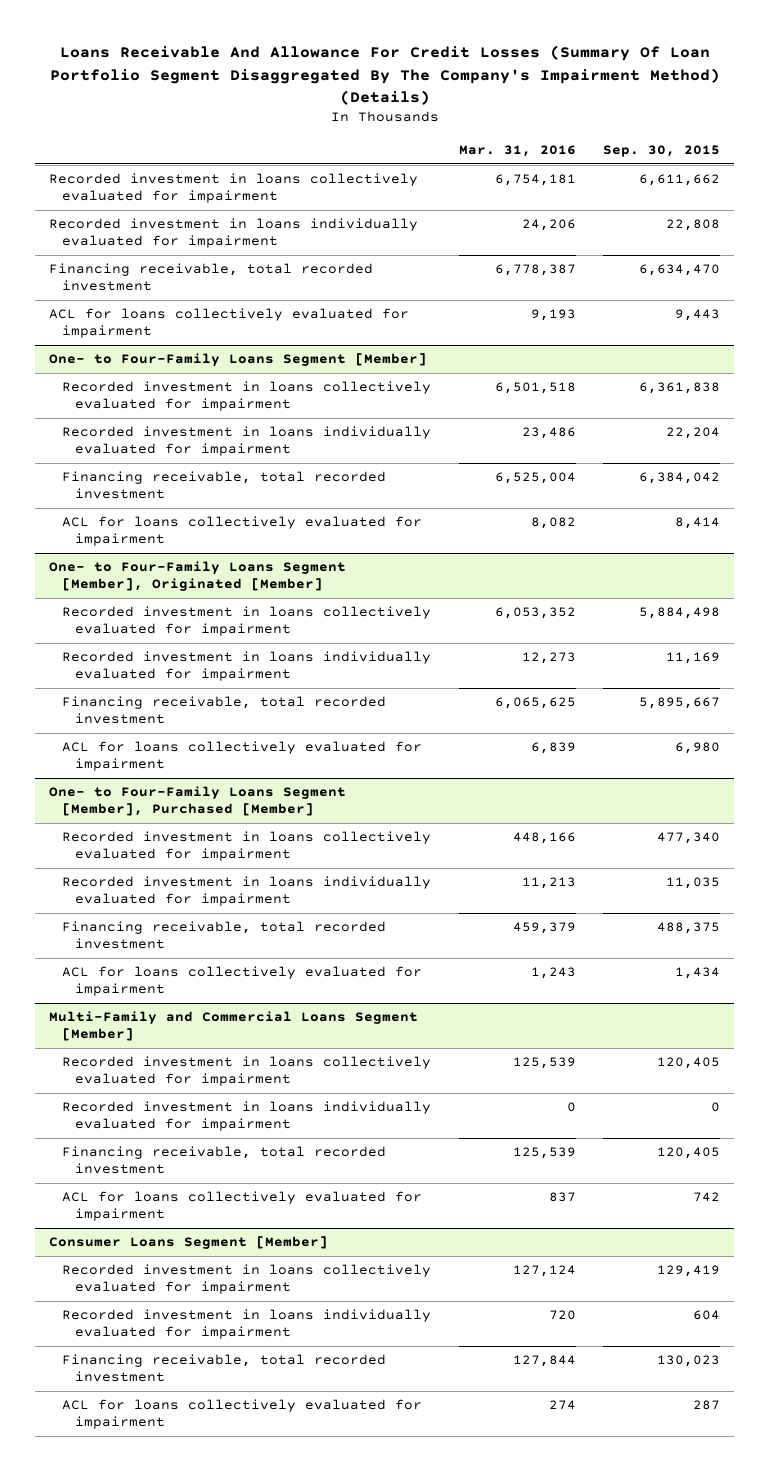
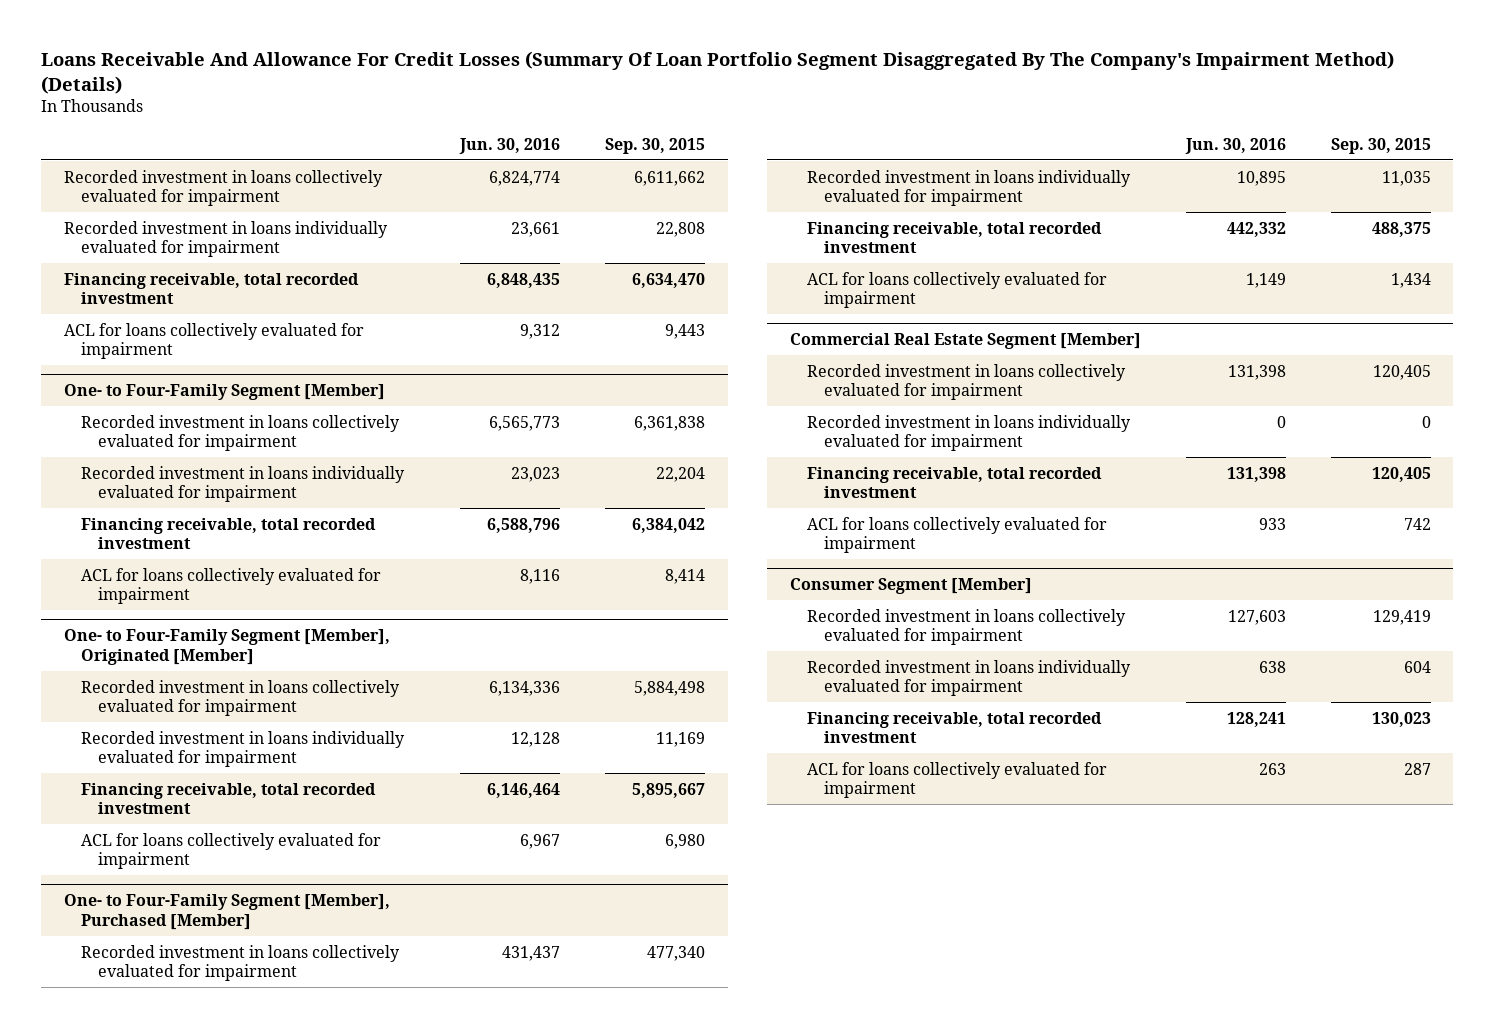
- | Mar. 31, 2016 | Sep. 30, 2015
+ | Jun. 30, 2016 | Sep. 30, 2015
- One- to Four-Family Loans Segment [Member]
+ One- to Four-Family Segment [Member]
- One- to Four-Family Loans Segment [Member], Originated [Member]
+ One- to Four-Family Segment [Member], Originated [Member]
- One- to Four-Family Loans Segment [Member], Purchased [Member]
+ One- to Four-Family Segment [Member], Purchased [Member]
- Multi-Family and Commercial Loans Segment [Member]
+ Commercial Real Estate Segment [Member]
- Consumer Loans Segment [Member]
+ Consumer Segment [Member]

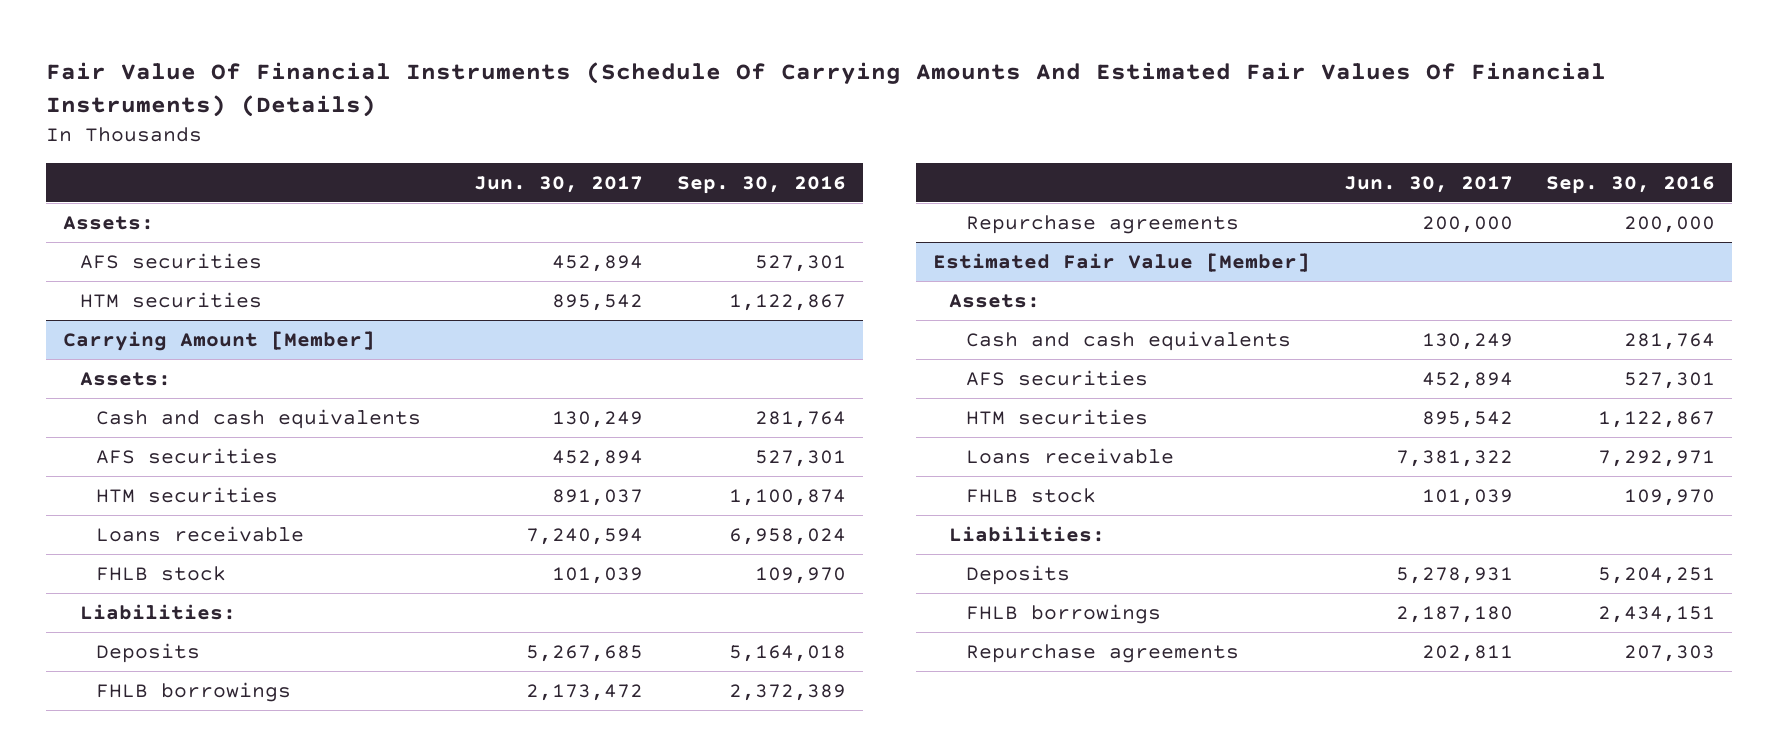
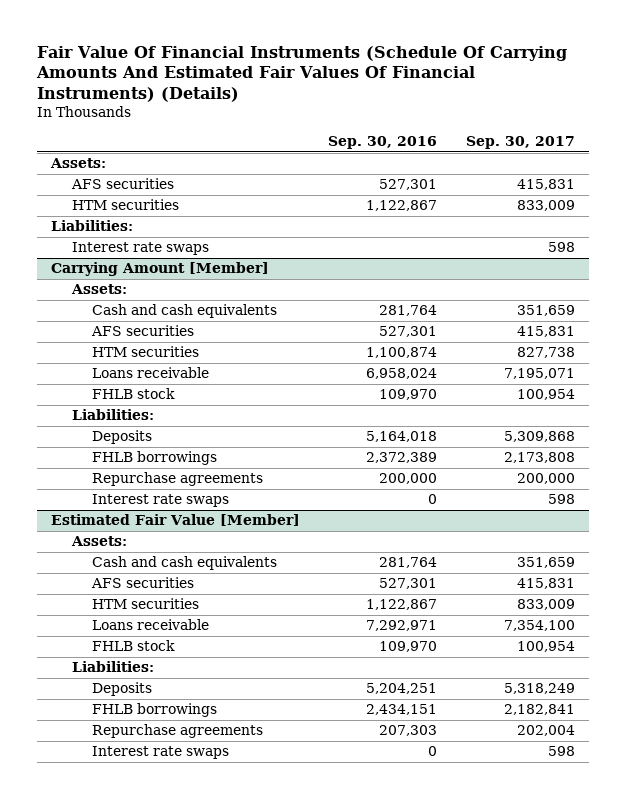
- | Jun. 30, 2017 | Sep. 30, 2016
+ | Sep. 30, 2016 | Sep. 30, 2017
+ Liabilities:
+ Interest rate swaps | | 598
@ Carrying Amount [Member]
+ Interest rate swaps | 0 | 598
@ Estimated Fair Value [Member]
+ Interest rate swaps | 0 | 598

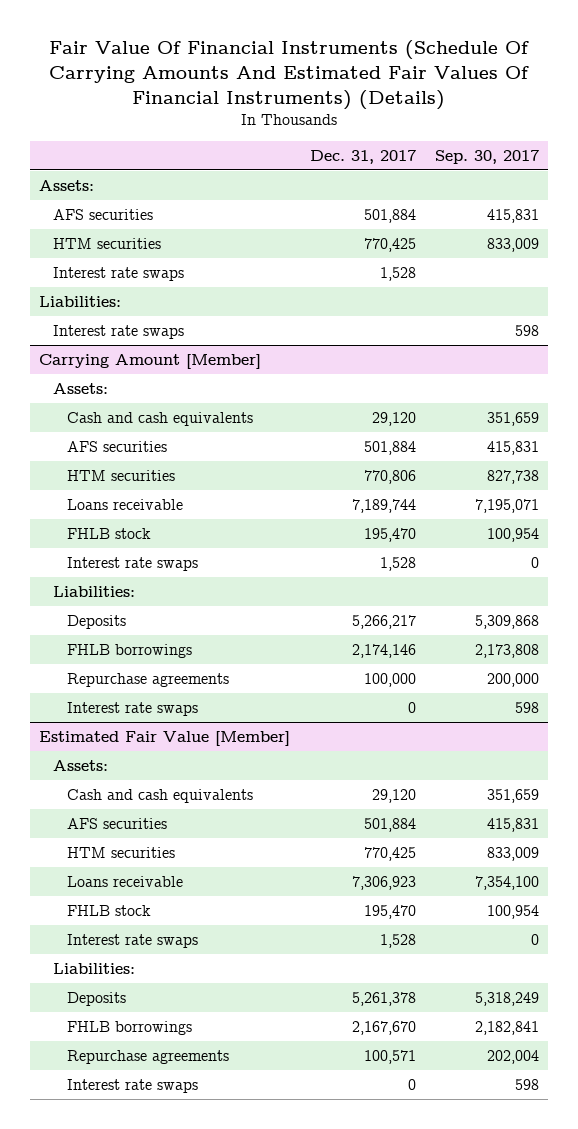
- | Sep. 30, 2016 | Sep. 30, 2017
+ | Dec. 31, 2017 | Sep. 30, 2017
+ Interest rate swaps | 1,528 |
@ Carrying Amount [Member]
+ Interest rate swaps | 1,528 | 0
@ Estimated Fair Value [Member]
+ Interest rate swaps | 1,528 | 0

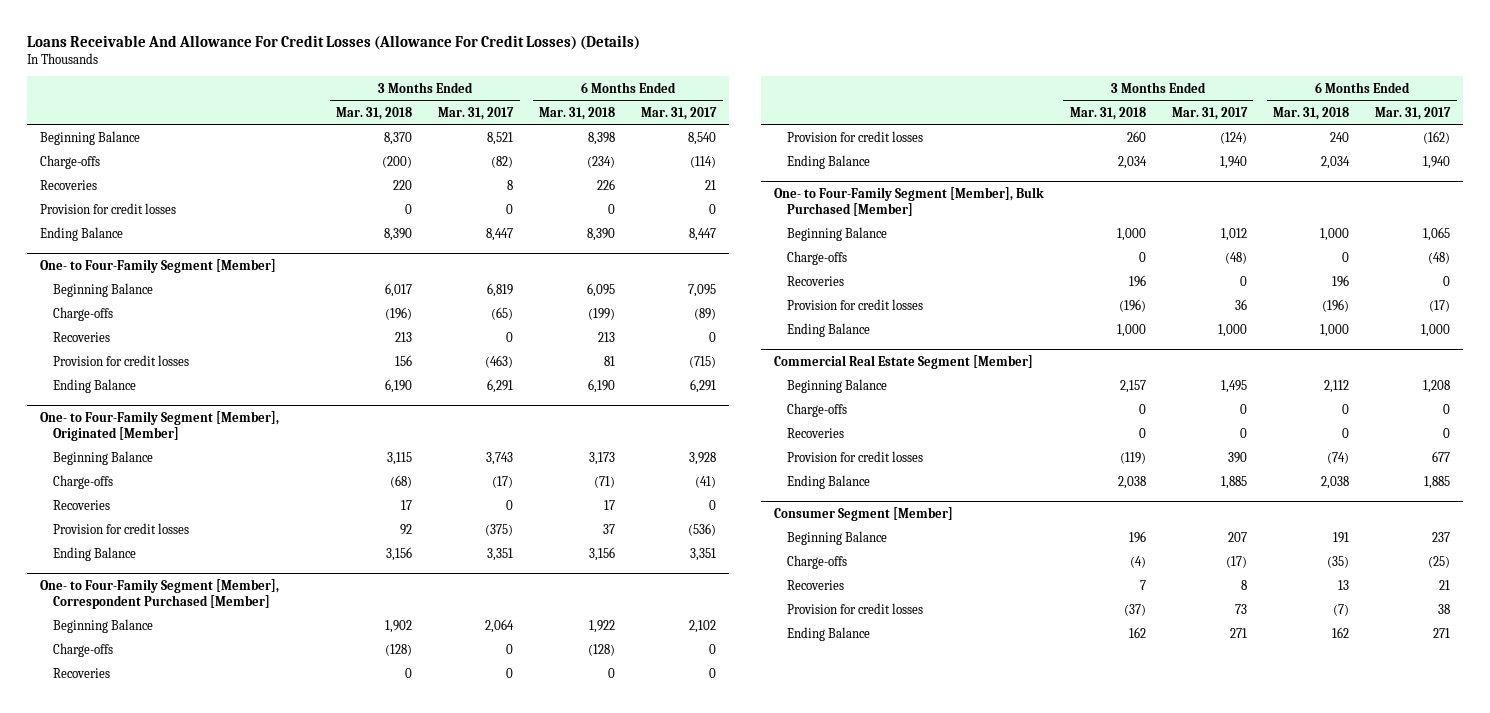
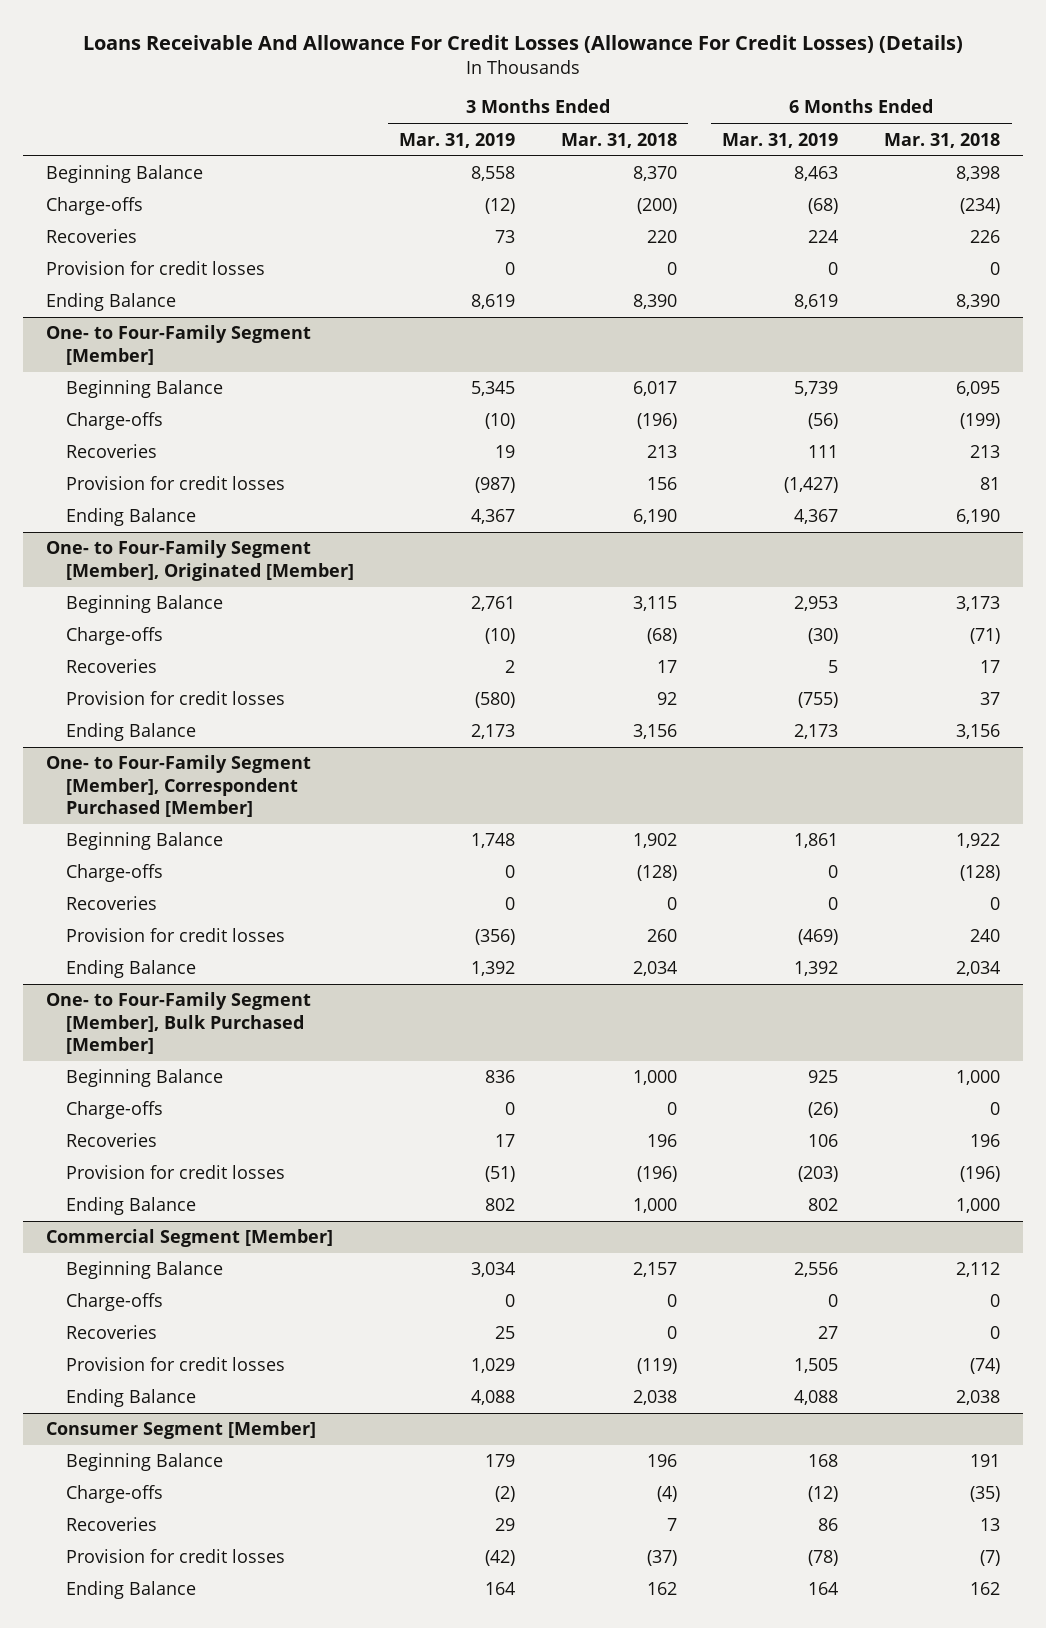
- | 3 Months Ended Mar. 31, 2018 | 3 Months Ended Mar. 31, 2017 | 6 Months Ended Mar. 31, 2018 | 6 Months Ended Mar. 31, 2017
+ | 3 Months Ended Mar. 31, 2019 | 3 Months Ended Mar. 31, 2018 | 6 Months Ended Mar. 31, 2019 | 6 Months Ended Mar. 31, 2018
- Commercial Real Estate Segment [Member]
+ Commercial Segment [Member]

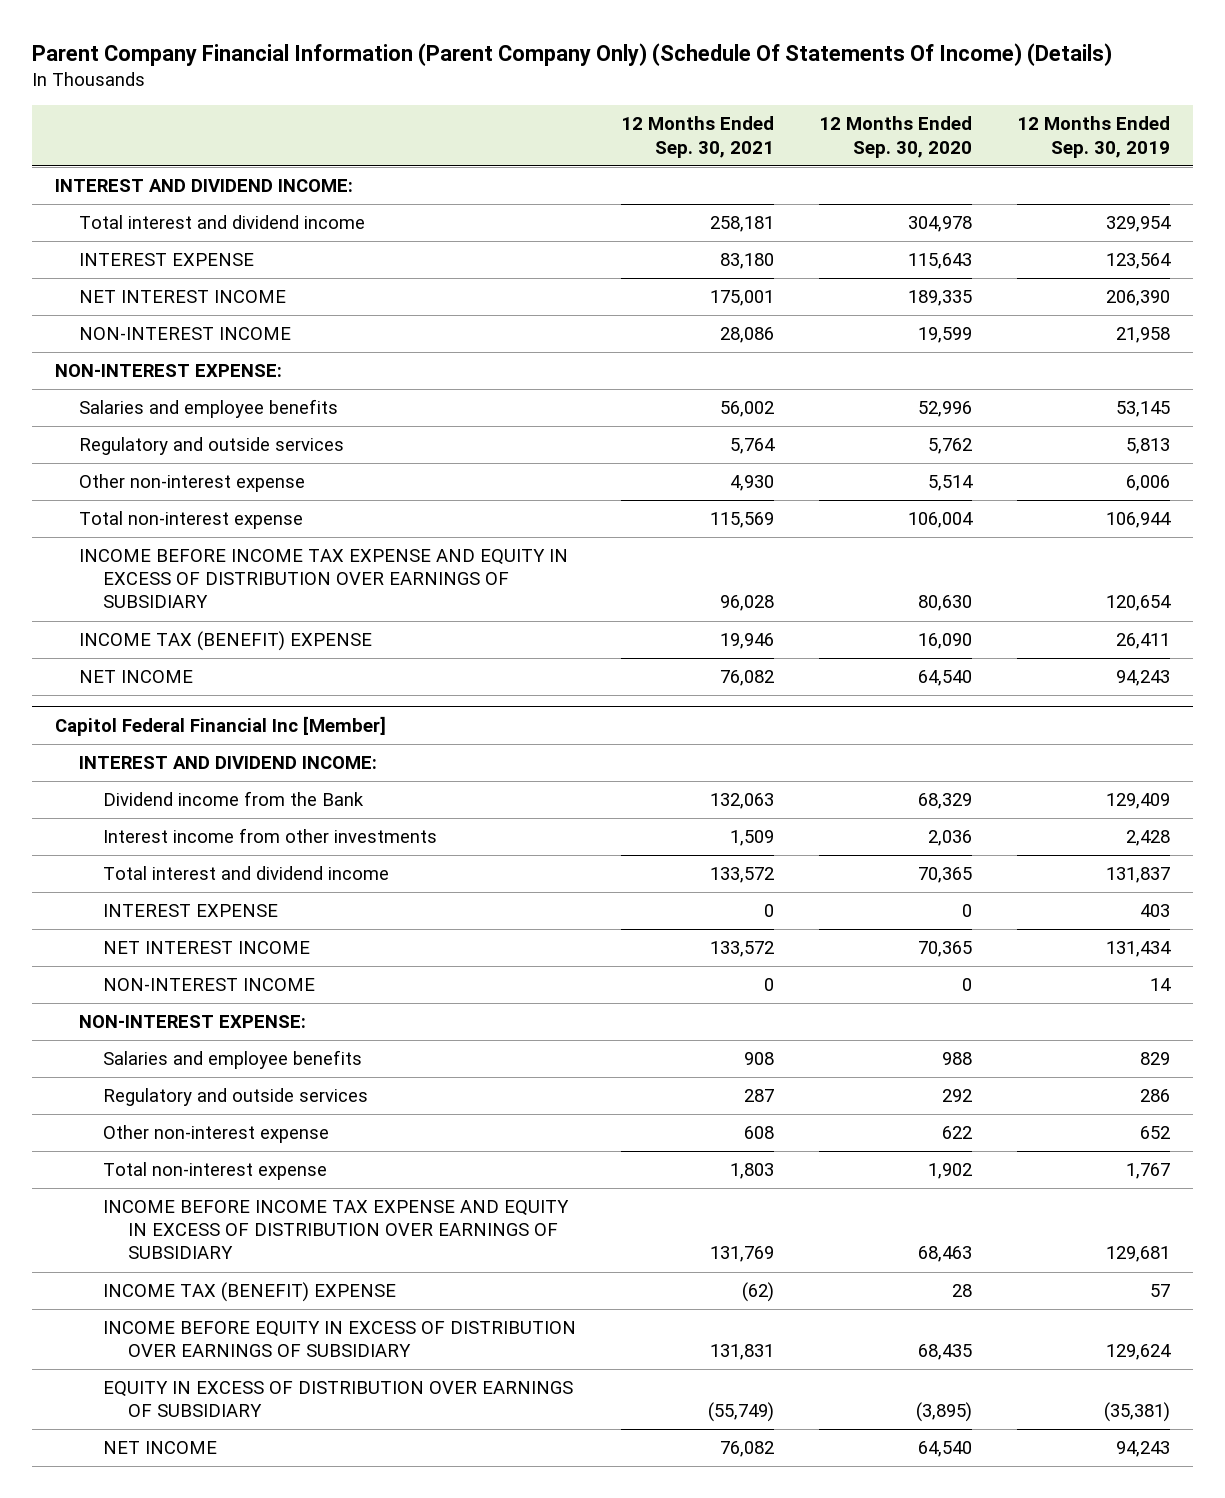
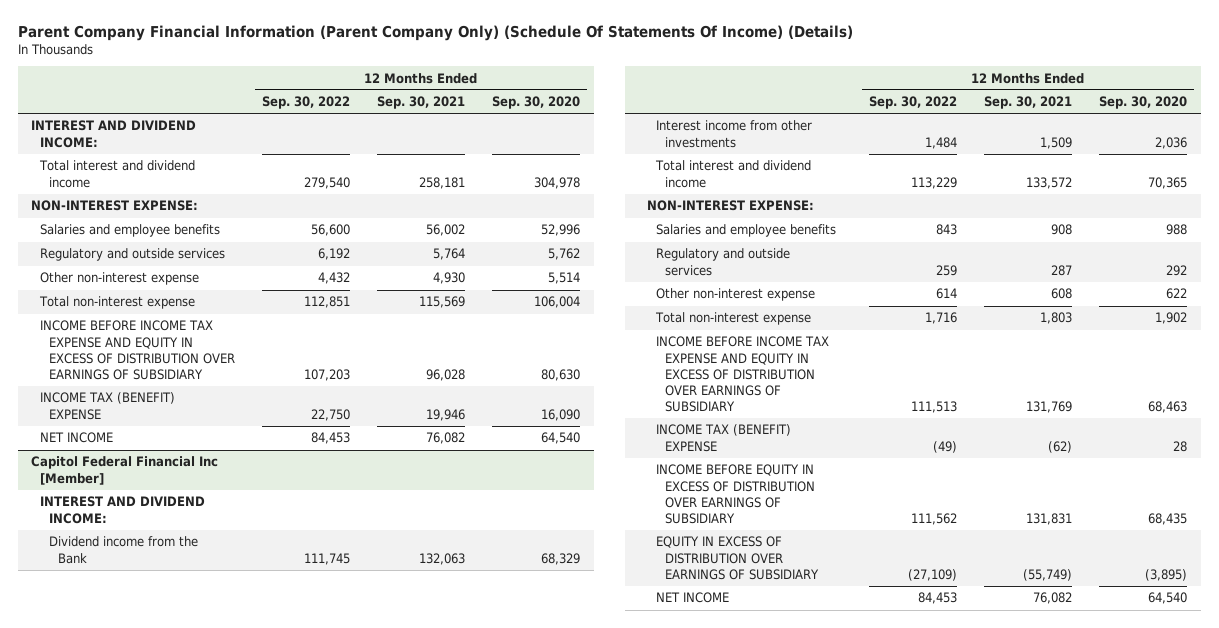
- | 12 Months Ended Sep. 30, 2021 | 12 Months Ended Sep. 30, 2020 | 12 Months Ended Sep. 30, 2019
+ | 12 Months Ended Sep. 30, 2022 | 12 Months Ended Sep. 30, 2021 | 12 Months Ended Sep. 30, 2020
- INTEREST EXPENSE | 83,180 | 115,643 | 123,564
- NET INTEREST INCOME | 175,001 | 189,335 | 206,390
- NON-INTEREST INCOME | 28,086 | 19,599 | 21,958
@ Capitol Federal Financial Inc [Member]
- INTEREST EXPENSE | 0 | 0 | 403
- NET INTEREST INCOME | 133,572 | 70,365 | 131,434
- NON-INTEREST INCOME | 0 | 0 | 14

